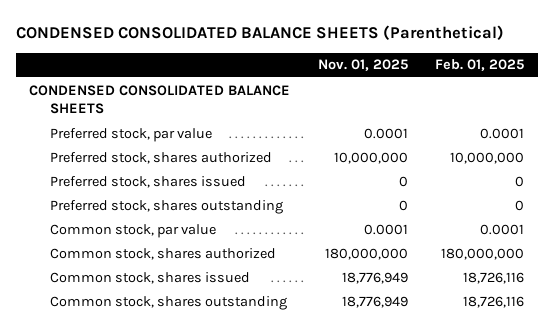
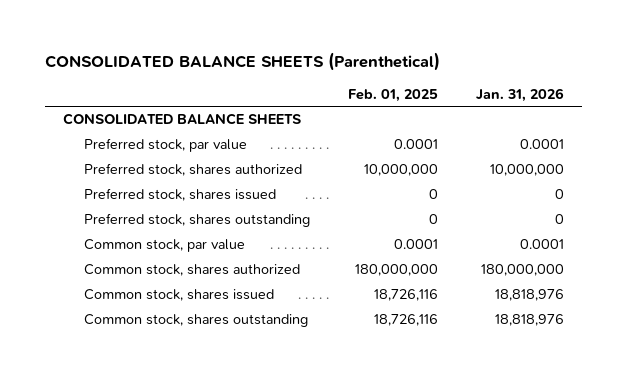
- CONDENSED CONSOLIDATED BALANCE SHEETS (Parenthetical)
+ CONSOLIDATED BALANCE SHEETS (Parenthetical)
- | Nov. 01, 2025 | Feb. 01, 2025
+ | Feb. 01, 2025 | Jan. 31, 2026
- CONDENSED CONSOLIDATED BALANCE SHEETS
+ CONSOLIDATED BALANCE SHEETS

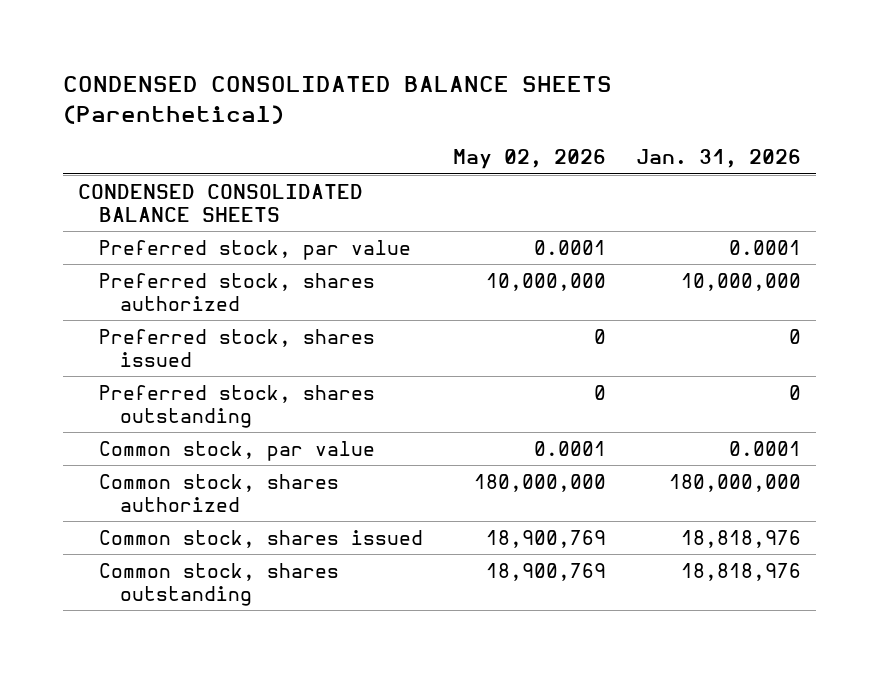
- CONSOLIDATED BALANCE SHEETS (Parenthetical)
+ CONDENSED CONSOLIDATED BALANCE SHEETS (Parenthetical)
- | Feb. 01, 2025 | Jan. 31, 2026
+ | May 02, 2026 | Jan. 31, 2026
- CONSOLIDATED BALANCE SHEETS
+ CONDENSED CONSOLIDATED BALANCE SHEETS

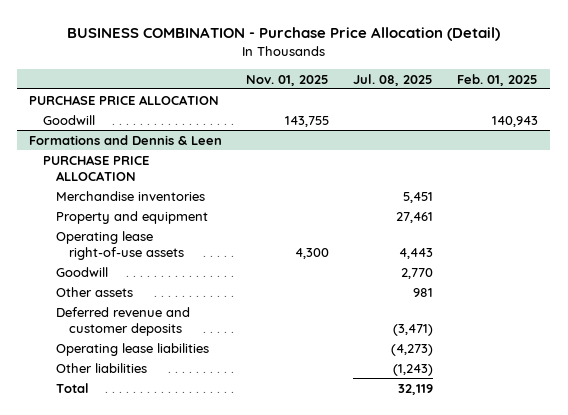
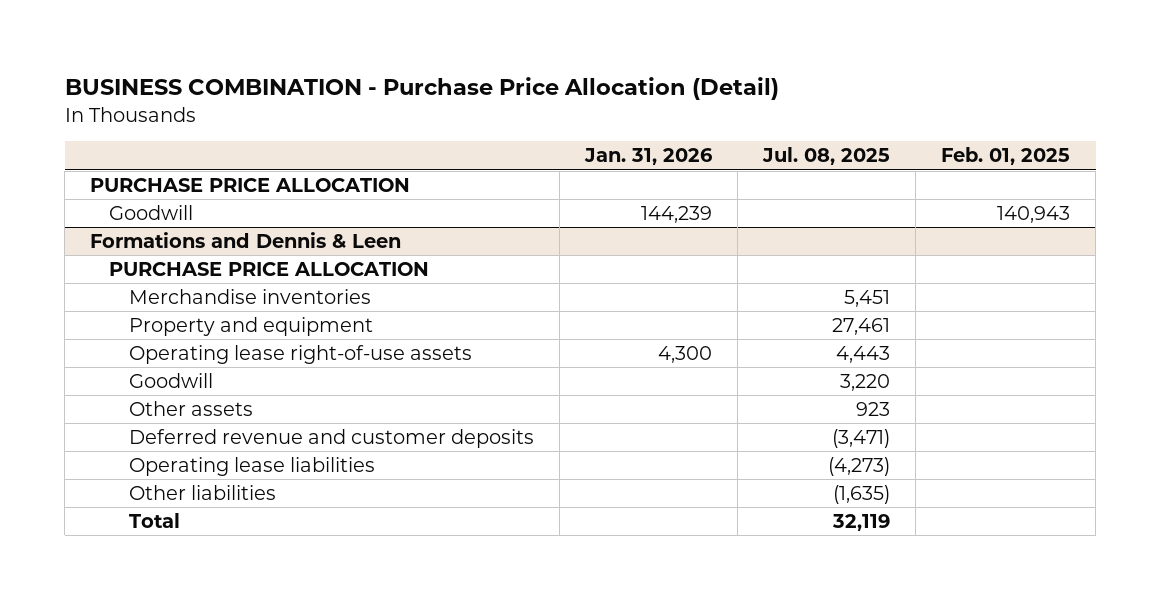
- | Nov. 01, 2025 | Jul. 08, 2025 | Feb. 01, 2025
+ | Jan. 31, 2026 | Jul. 08, 2025 | Feb. 01, 2025
@ Formations and Dennis & Leen
- Goodwill | | 2,770 |
- Other assets | | 981 |
+ Goodwill | | 3,220 |
+ Other assets | | 923 |
- Other liabilities | | (1,243) |
+ Other liabilities | | (1,635) |

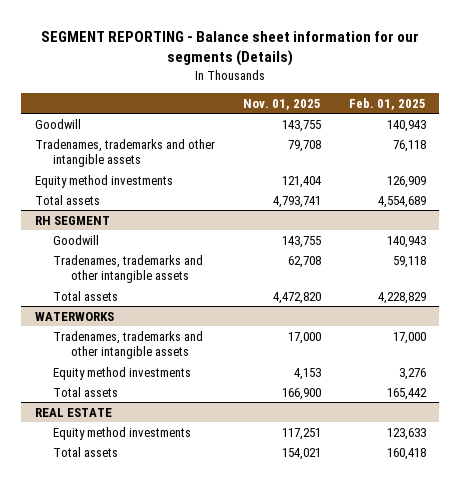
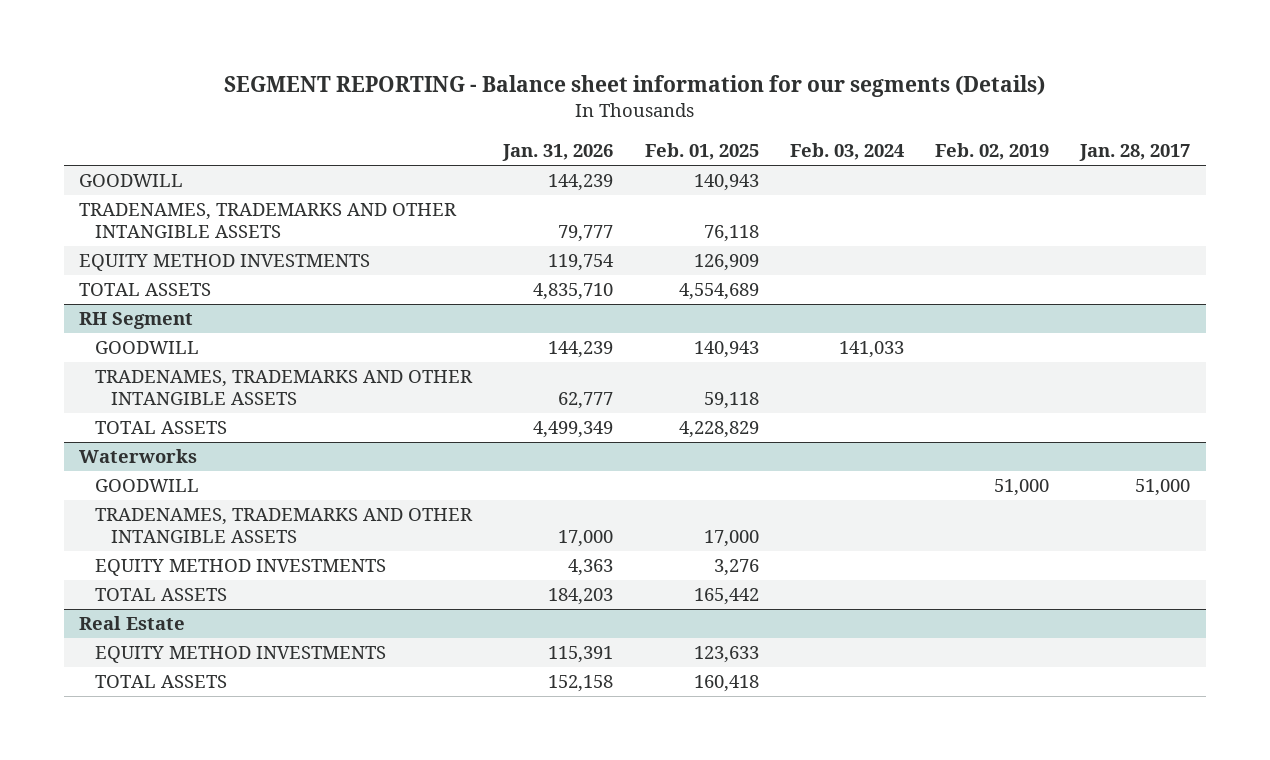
- | Nov. 01, 2025 | Feb. 01, 2025
+ | Jan. 31, 2026 | Feb. 01, 2025 | Feb. 03, 2024 | Feb. 02, 2019 | Jan. 28, 2017
- Goodwill | 143,755 | 140,943
- Tradenames, trademarks and other intangible assets | 79,708 | 76,118
- Equity method investments | 121,404 | 126,909
- Total assets | 4,793,741 | 4,554,689
- RH SEGMENT
- Goodwill | 143,755 | 140,943
- Tradenames, trademarks and other intangible assets | 62,708 | 59,118
- Total assets | 4,472,820 | 4,228,829
- WATERWORKS
- Tradenames, trademarks and other intangible assets | 17,000 | 17,000
- Equity method investments | 4,153 | 3,276
- Total assets | 166,900 | 165,442
- REAL ESTATE
- Equity method investments | 117,251 | 123,633
- Total assets | 154,021 | 160,418
+ GOODWILL | 144,239 | 140,943 | | |
+ TRADENAMES, TRADEMARKS AND OTHER INTANGIBLE ASSETS | 79,777 | 76,118 | | |
+ EQUITY METHOD INVESTMENTS | 119,754 | 126,909 | | |
+ TOTAL ASSETS | 4,835,710 | 4,554,689 | | |
+ RH Segment
+ GOODWILL | 144,239 | 140,943 | 141,033 | |
+ TRADENAMES, TRADEMARKS AND OTHER INTANGIBLE ASSETS | 62,777 | 59,118 | | |
+ TOTAL ASSETS | 4,499,349 | 4,228,829 | | |
+ Waterworks
+ GOODWILL | | | | 51,000 | 51,000
+ TRADENAMES, TRADEMARKS AND OTHER INTANGIBLE ASSETS | 17,000 | 17,000 | | |
+ EQUITY METHOD INVESTMENTS | 4,363 | 3,276 | | |
+ TOTAL ASSETS | 184,203 | 165,442 | | |
+ Real Estate
+ EQUITY METHOD INVESTMENTS | 115,391 | 123,633 | | |
+ TOTAL ASSETS | 152,158 | 160,418 | | |

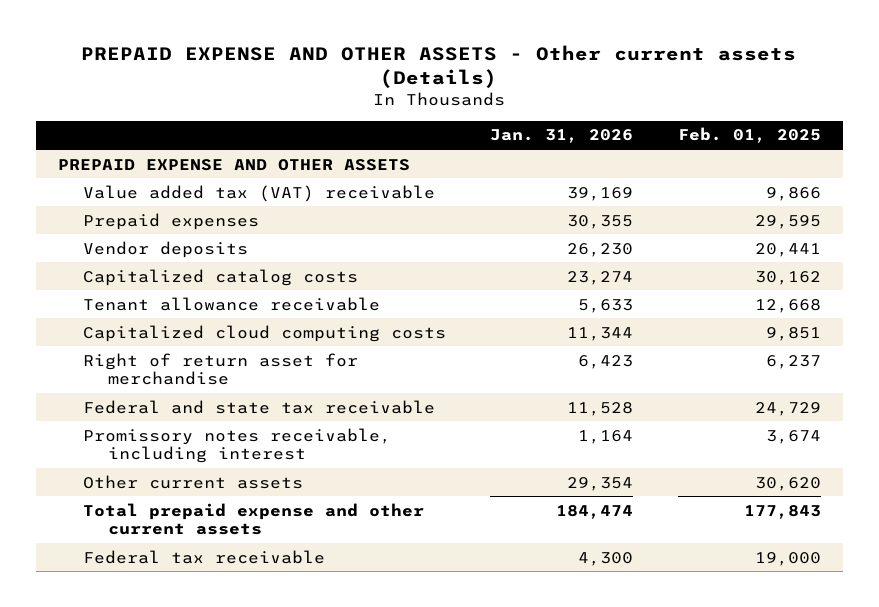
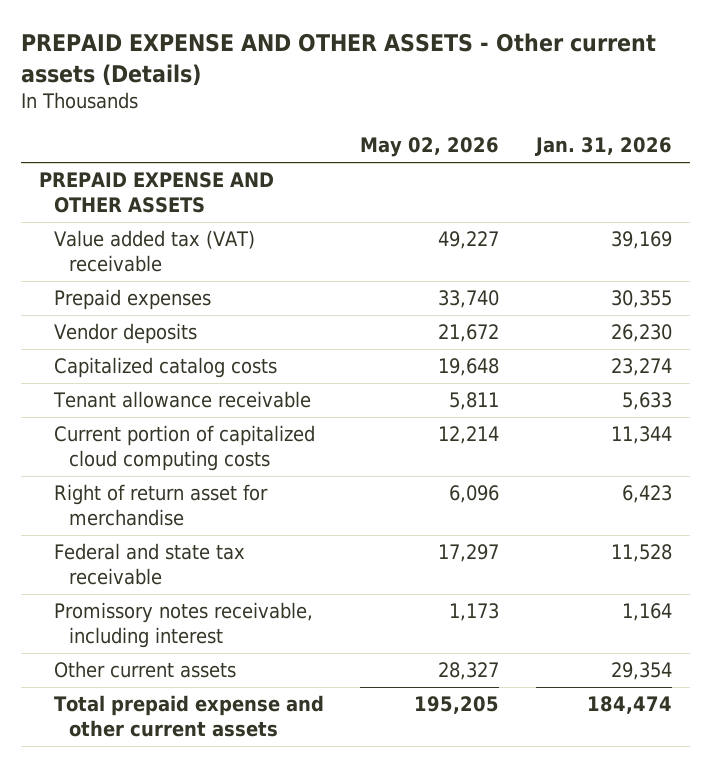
- | Jan. 31, 2026 | Feb. 01, 2025
+ | May 02, 2026 | Jan. 31, 2026
- Capitalized cloud computing costs | 11,344 | 9,851
+ Current portion of capitalized cloud computing costs | 12,214 | 11,344
- Federal tax receivable | 4,300 | 19,000

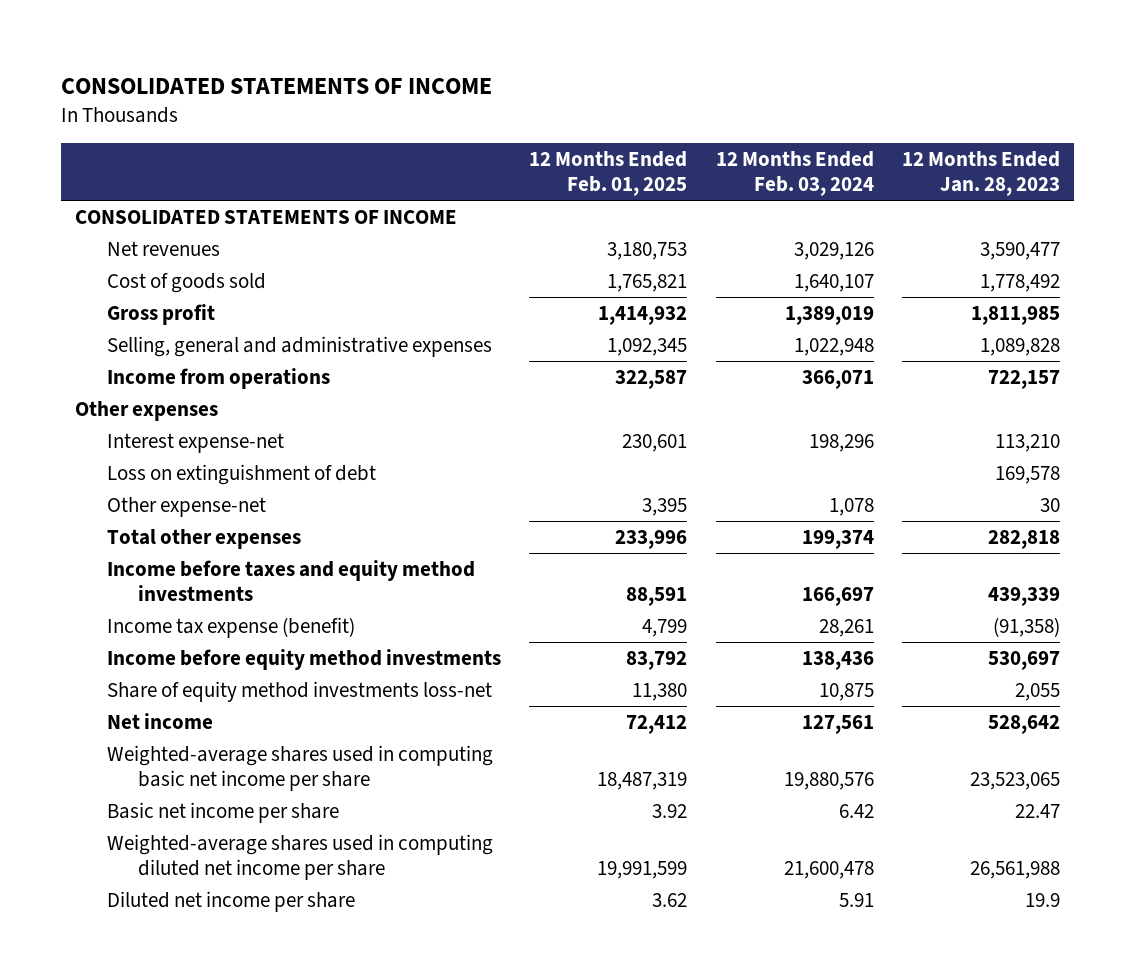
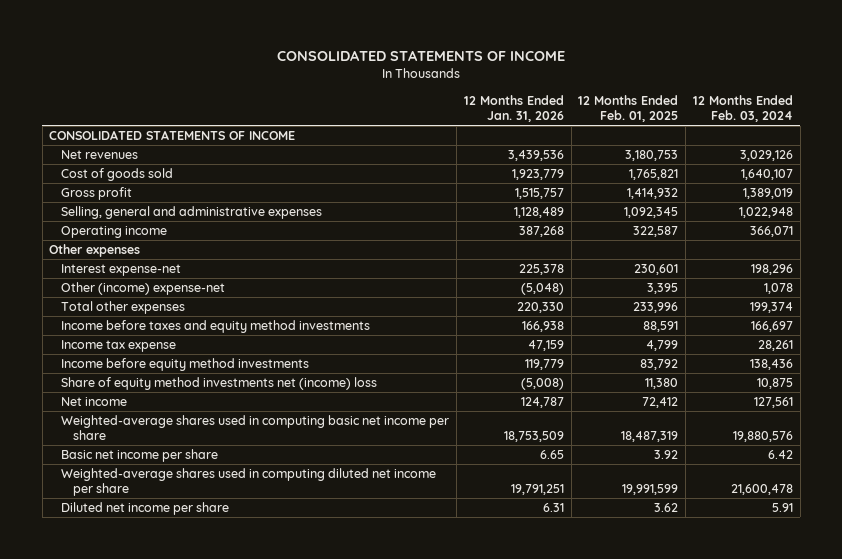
- | 12 Months Ended Feb. 01, 2025 | 12 Months Ended Feb. 03, 2024 | 12 Months Ended Jan. 28, 2023
+ | 12 Months Ended Jan. 31, 2026 | 12 Months Ended Feb. 01, 2025 | 12 Months Ended Feb. 03, 2024
- Income from operations | 322,587 | 366,071 | 722,157
+ Operating income | 387,268 | 322,587 | 366,071
- Loss on extinguishment of debt | | | 169,578
- Other expense-net | 3,395 | 1,078 | 30
+ Other (income) expense-net | (5,048) | 3,395 | 1,078
- Income tax expense (benefit) | 4,799 | 28,261 | (91,358)
+ Income tax expense | 47,159 | 4,799 | 28,261
- Share of equity method investments loss-net | 11,380 | 10,875 | 2,055
+ Share of equity method investments net (income) loss | (5,008) | 11,380 | 10,875

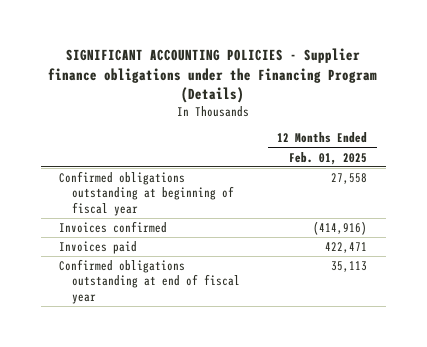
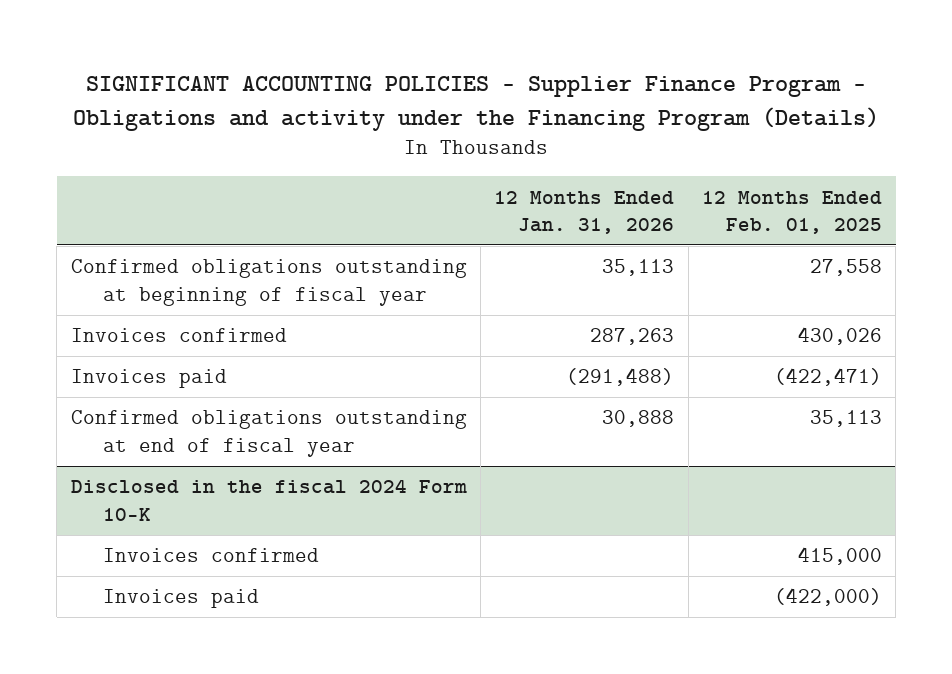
- SIGNIFICANT ACCOUNTING POLICIES - Supplier finance obligations under the Financing Program (Details)
+ SIGNIFICANT ACCOUNTING POLICIES - Supplier Finance Program - Obligations and activity under the Financing Program (Details)
- | 12 Months Ended Feb. 01, 2025
+ | 12 Months Ended Jan. 31, 2026 | 12 Months Ended Feb. 01, 2025
- Invoices confirmed | (414,916)
- Invoices paid | 422,471
+ Invoices confirmed | 287,263 | 430,026
+ Invoices paid | (291,488) | (422,471)
+ Disclosed in the fiscal 2024 Form 10-K
+ Invoices confirmed | | 415,000
+ Invoices paid | | (422,000)

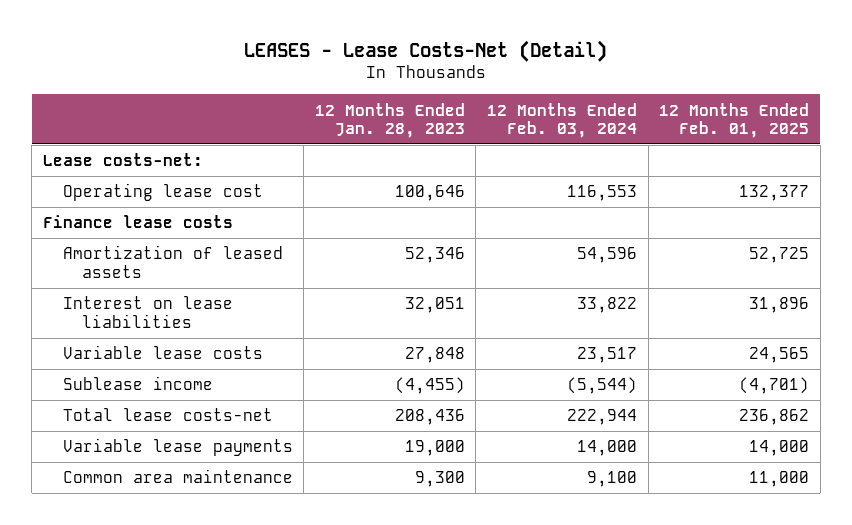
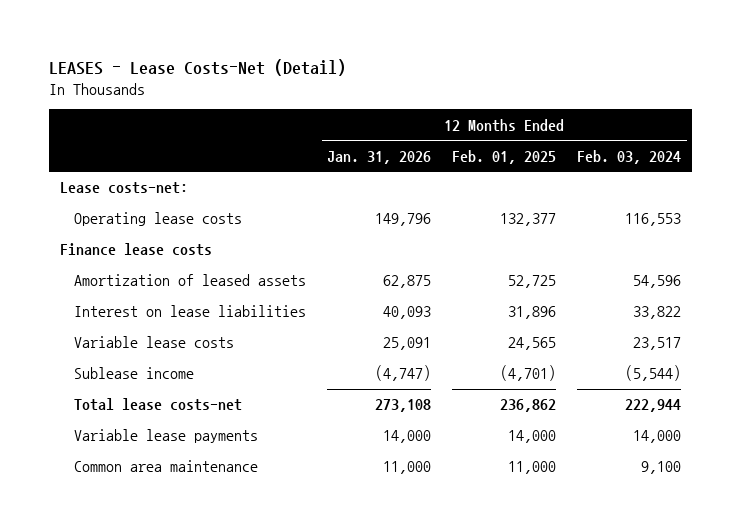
- | 12 Months Ended Jan. 28, 2023 | 12 Months Ended Feb. 03, 2024 | 12 Months Ended Feb. 01, 2025
+ | 12 Months Ended Jan. 31, 2026 | 12 Months Ended Feb. 01, 2025 | 12 Months Ended Feb. 03, 2024
- Operating lease cost | 100,646 | 116,553 | 132,377
+ Operating lease costs | 149,796 | 132,377 | 116,553

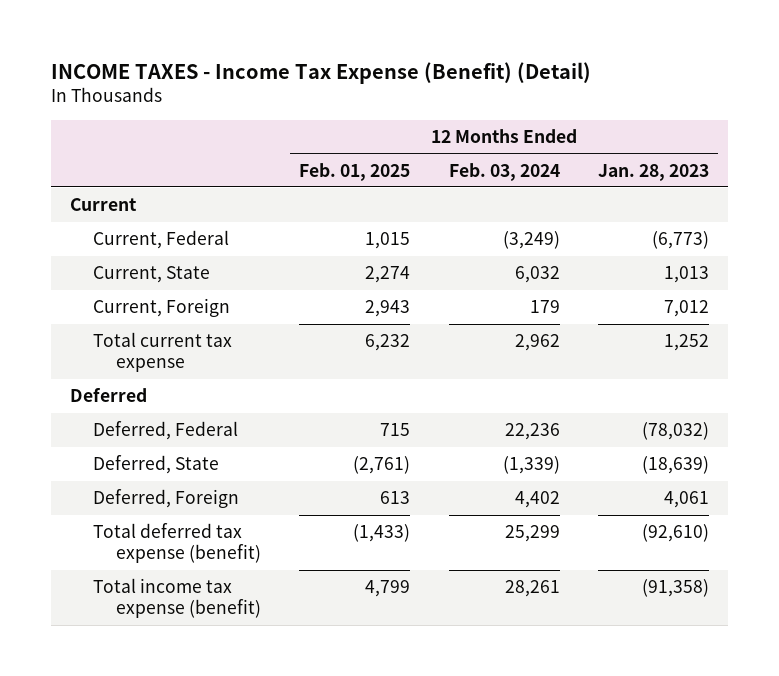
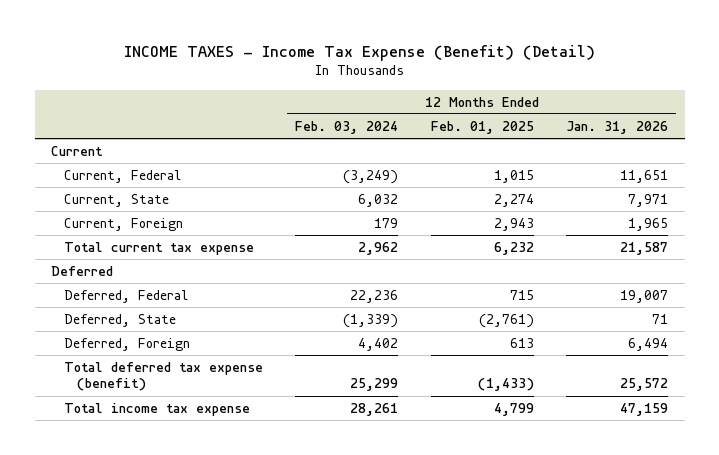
- | 12 Months Ended Feb. 01, 2025 | 12 Months Ended Feb. 03, 2024 | 12 Months Ended Jan. 28, 2023
+ | 12 Months Ended Feb. 03, 2024 | 12 Months Ended Feb. 01, 2025 | 12 Months Ended Jan. 31, 2026
- Total income tax expense (benefit) | 4,799 | 28,261 | (91,358)
+ Total income tax expense | 28,261 | 4,799 | 47,159

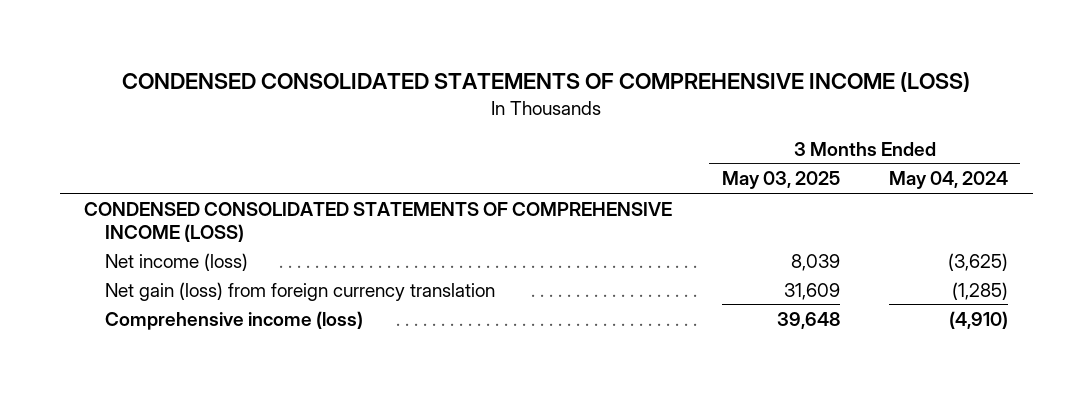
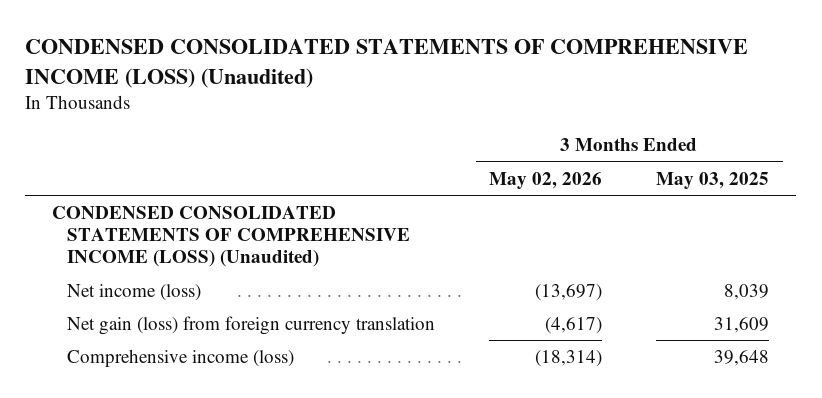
- CONDENSED CONSOLIDATED STATEMENTS OF COMPREHENSIVE INCOME (LOSS)
+ CONDENSED CONSOLIDATED STATEMENTS OF COMPREHENSIVE INCOME (LOSS) (Unaudited)
- | 3 Months Ended May 03, 2025 | 3 Months Ended May 04, 2024
+ | 3 Months Ended May 02, 2026 | 3 Months Ended May 03, 2025
- CONDENSED CONSOLIDATED STATEMENTS OF COMPREHENSIVE INCOME (LOSS)
+ CONDENSED CONSOLIDATED STATEMENTS OF COMPREHENSIVE INCOME (LOSS) (Unaudited)

